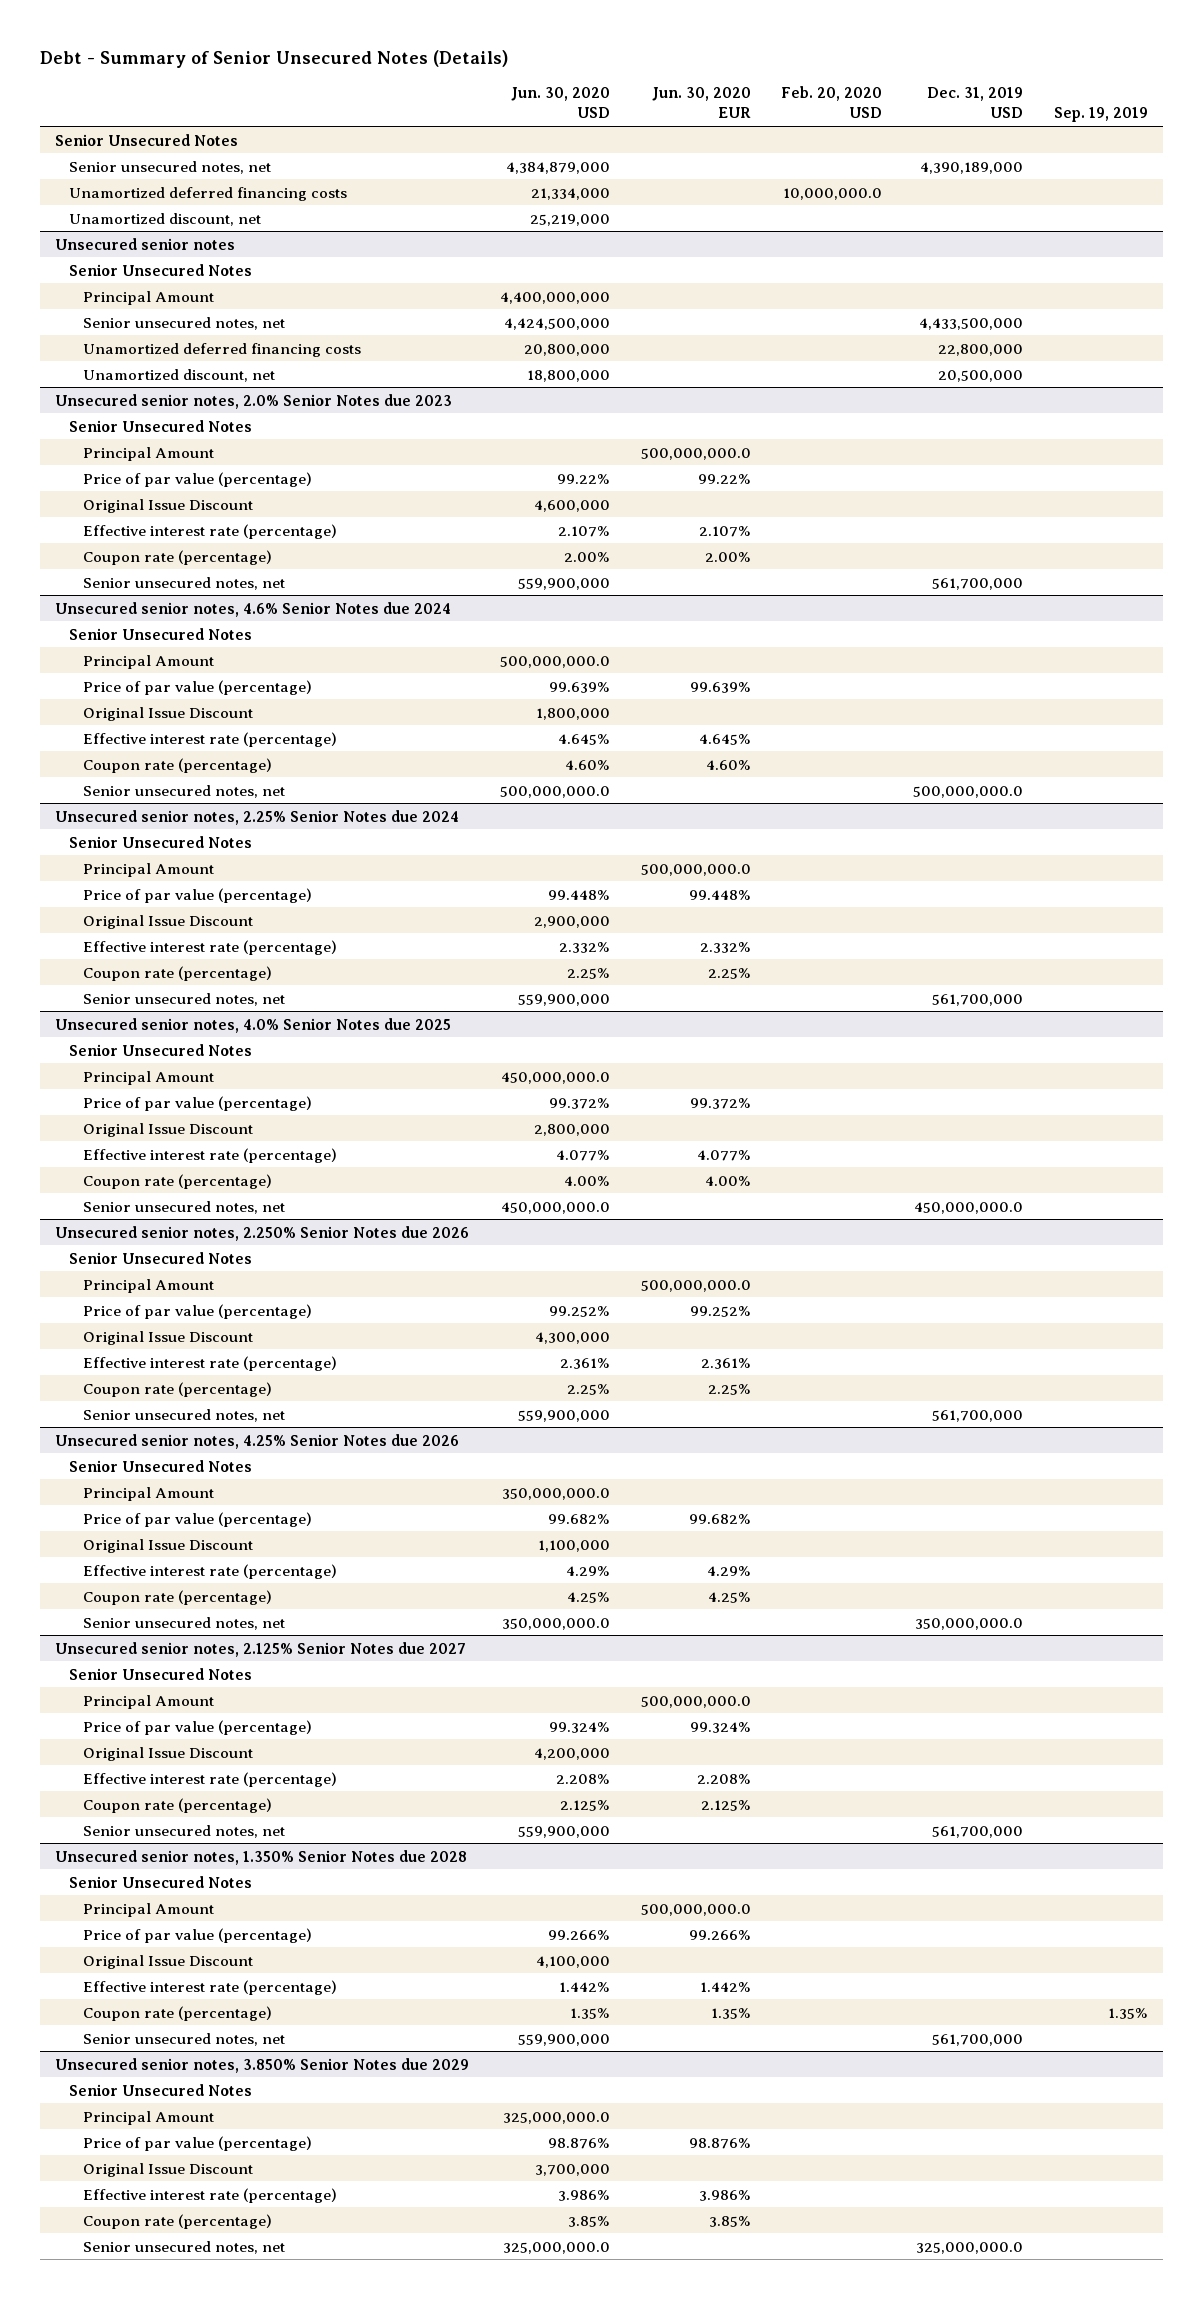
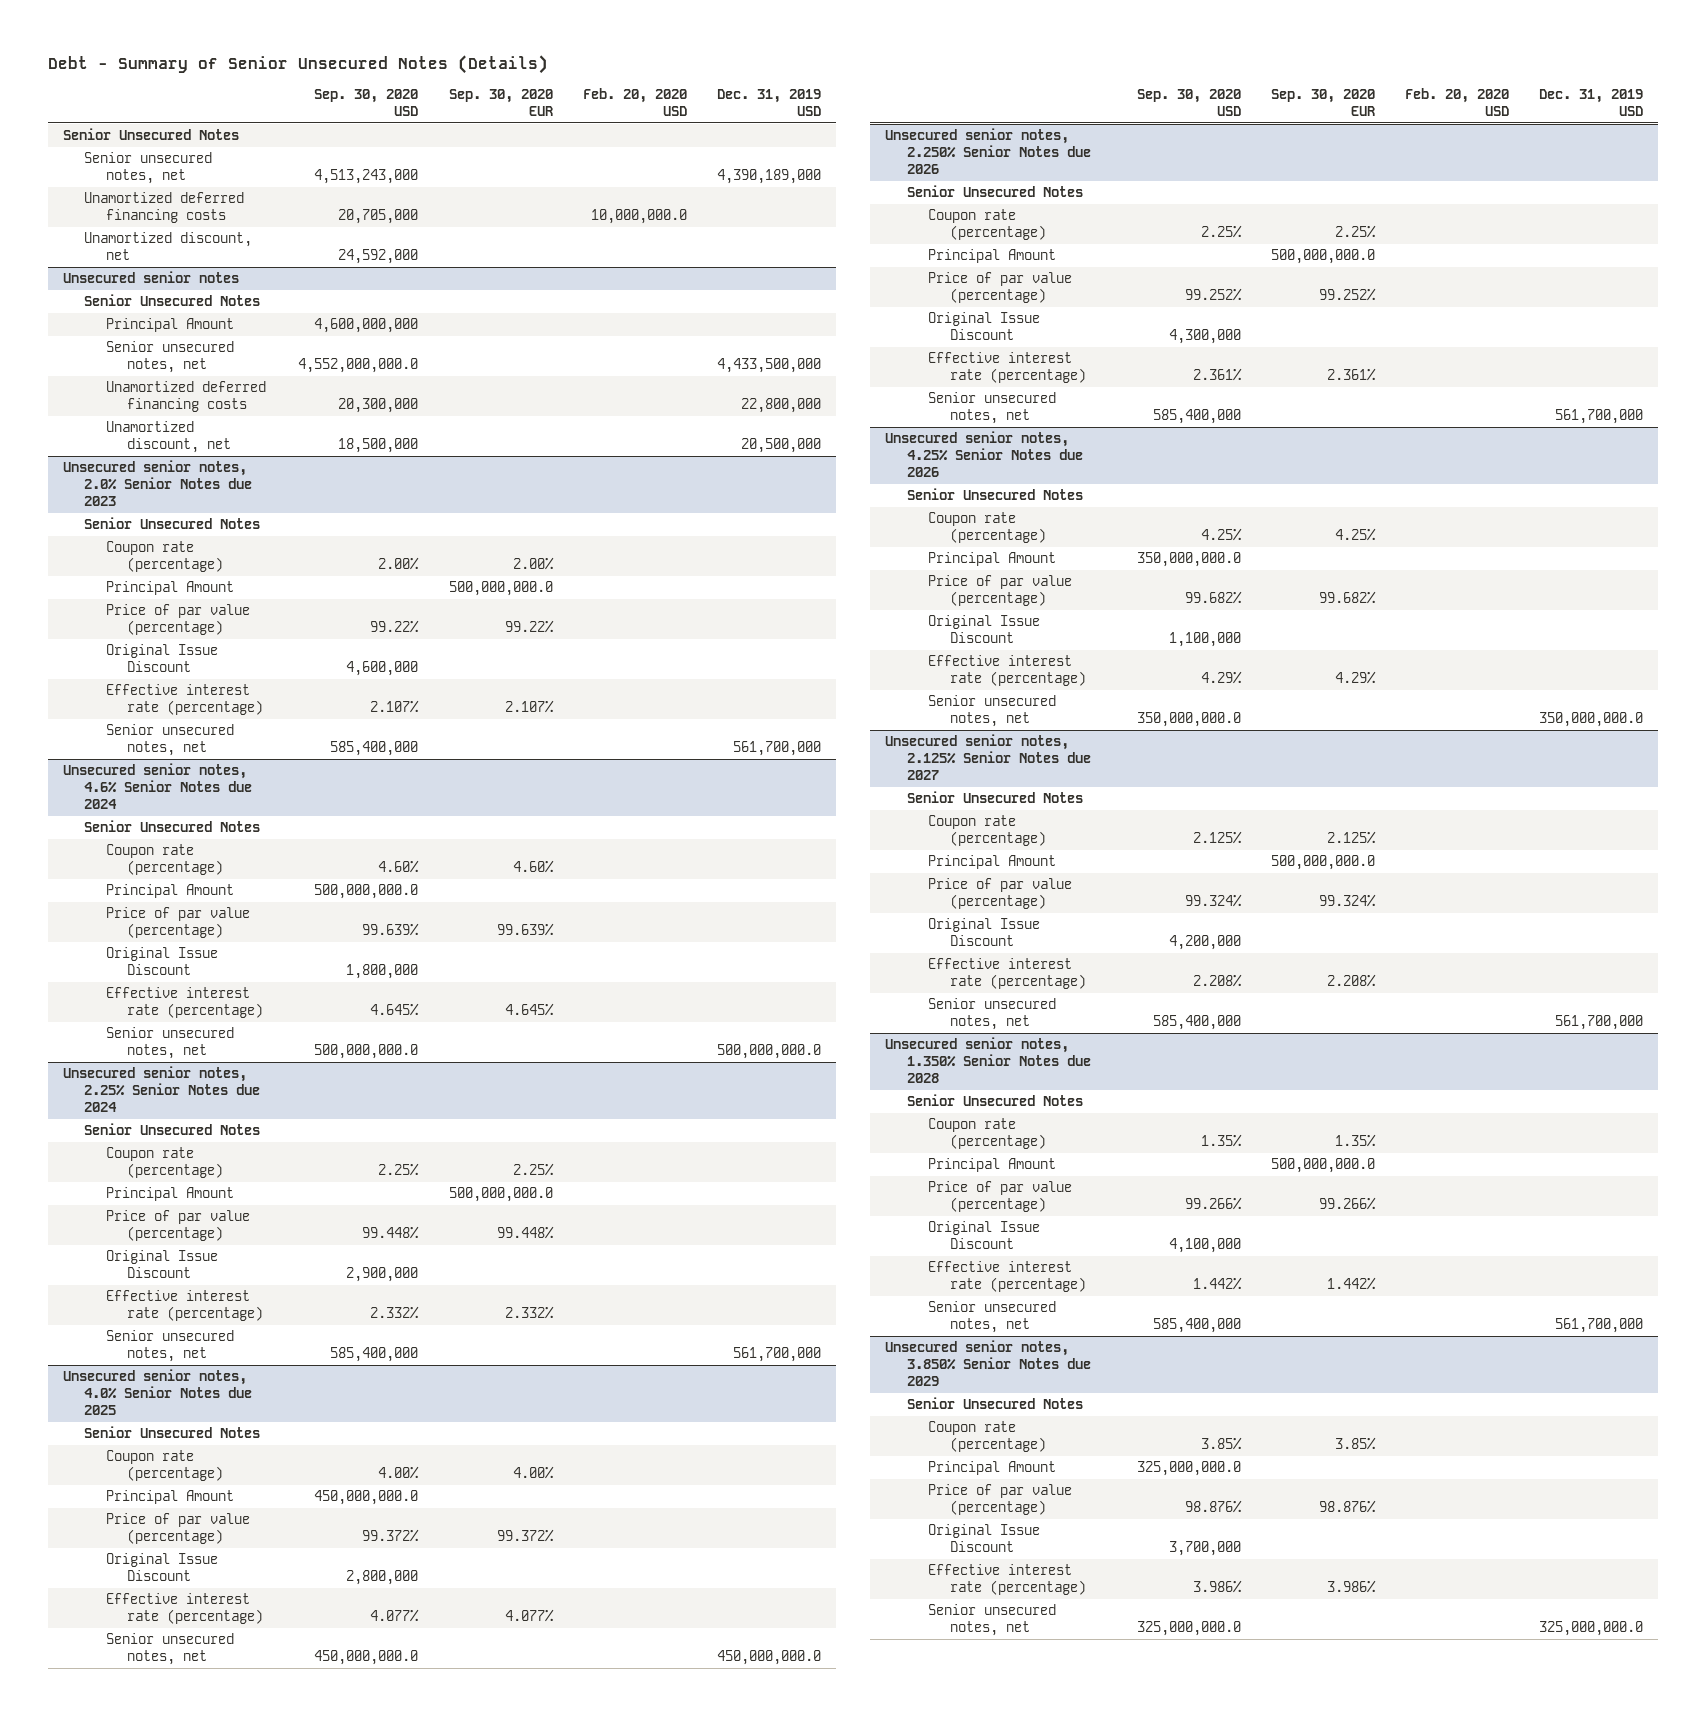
- | Jun. 30, 2020 USD | Jun. 30, 2020 EUR | Feb. 20, 2020 USD | Dec. 31, 2019 USD | Sep. 19, 2019
+ | Sep. 30, 2020 USD | Sep. 30, 2020 EUR | Feb. 20, 2020 USD | Dec. 31, 2019 USD
@ Unsecured senior notes, 2.0% Senior Notes due 2023
moved up: Coupon rate (percentage) | 2.00% | 2.00% | |
@ Unsecured senior notes, 4.6% Senior Notes due 2024
moved up: Coupon rate (percentage) | 4.60% | 4.60% | |
@ Unsecured senior notes, 2.25% Senior Notes due 2024
moved up: Coupon rate (percentage) | 2.25% | 2.25% | |
@ Unsecured senior notes, 4.0% Senior Notes due 2025
moved up: Coupon rate (percentage) | 4.00% | 4.00% | |
@ Unsecured senior notes, 2.250% Senior Notes due 2026
moved up: Coupon rate (percentage) | 2.25% | 2.25% | |
@ Unsecured senior notes, 4.25% Senior Notes due 2026
moved up: Coupon rate (percentage) | 4.25% | 4.25% | |
@ Unsecured senior notes, 2.125% Senior Notes due 2027
moved up: Coupon rate (percentage) | 2.125% | 2.125% | |
@ Unsecured senior notes, 1.350% Senior Notes due 2028
moved up: Coupon rate (percentage) | 1.35% | 1.35% | |
@ Unsecured senior notes, 3.850% Senior Notes due 2029
moved up: Coupon rate (percentage) | 3.85% | 3.85% | |

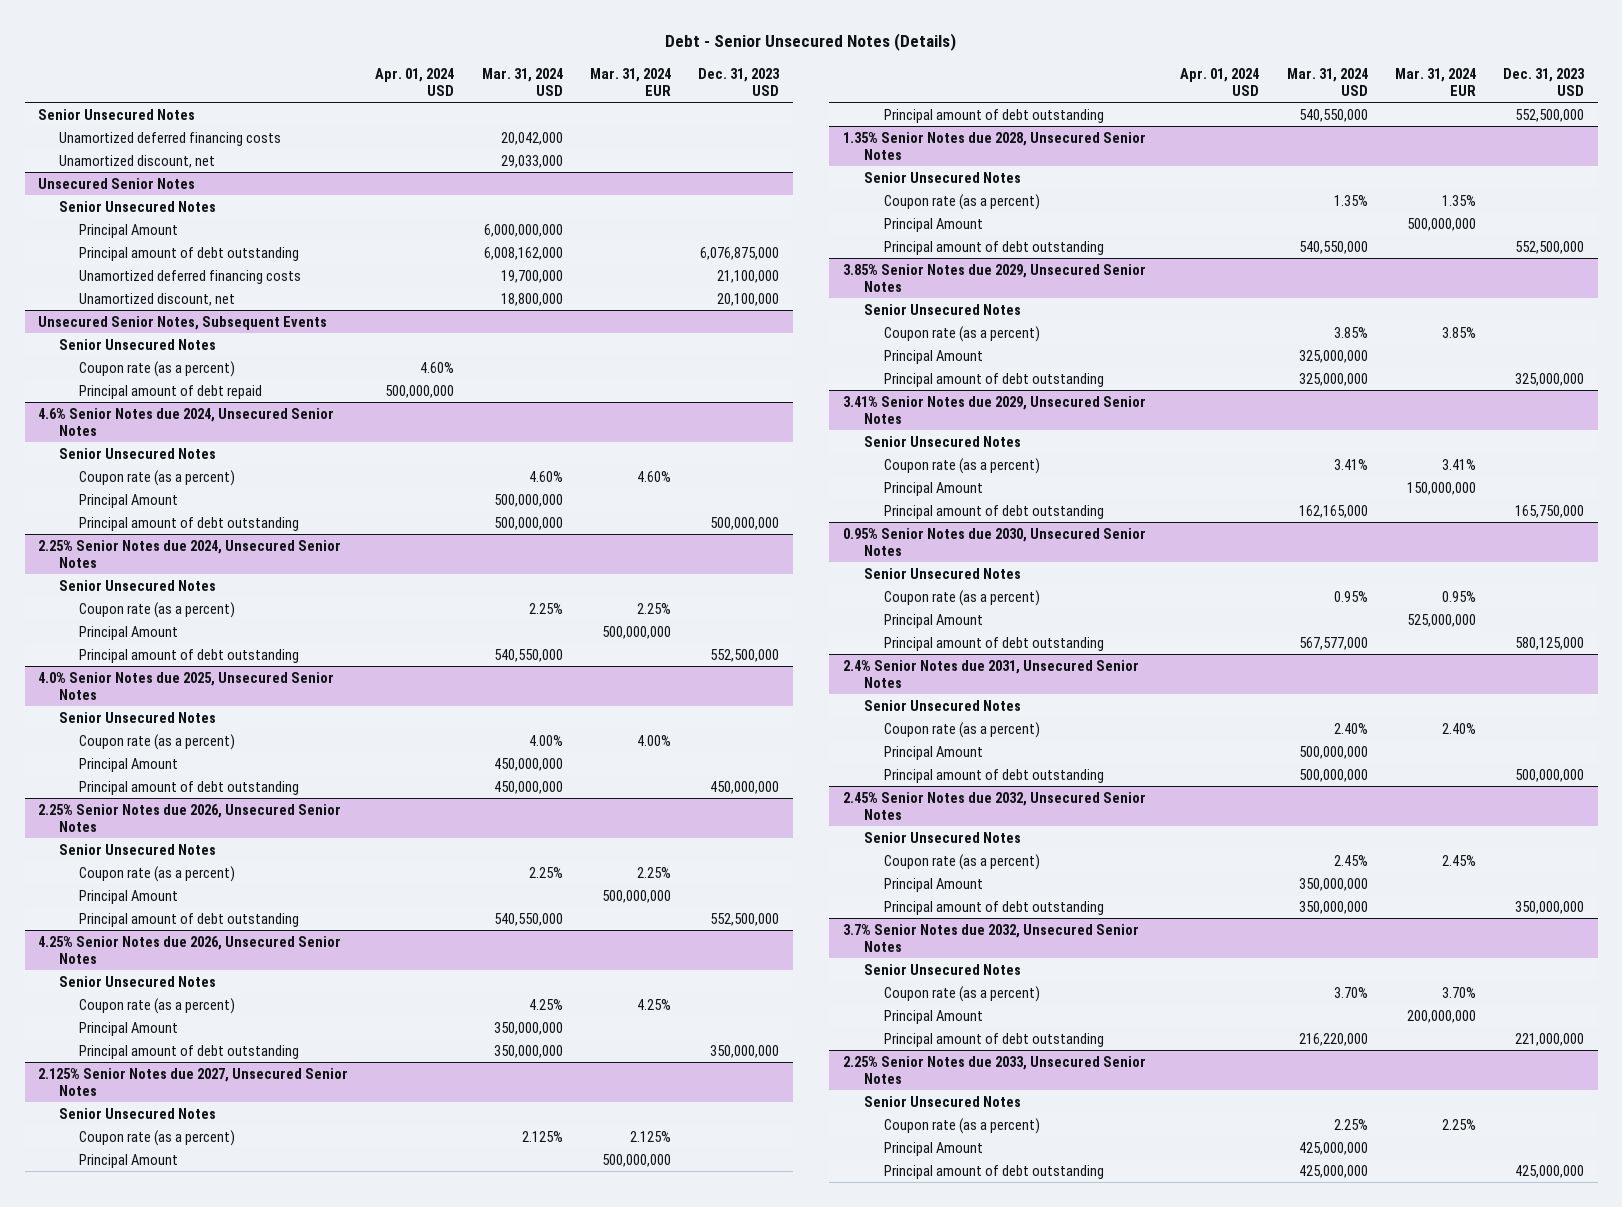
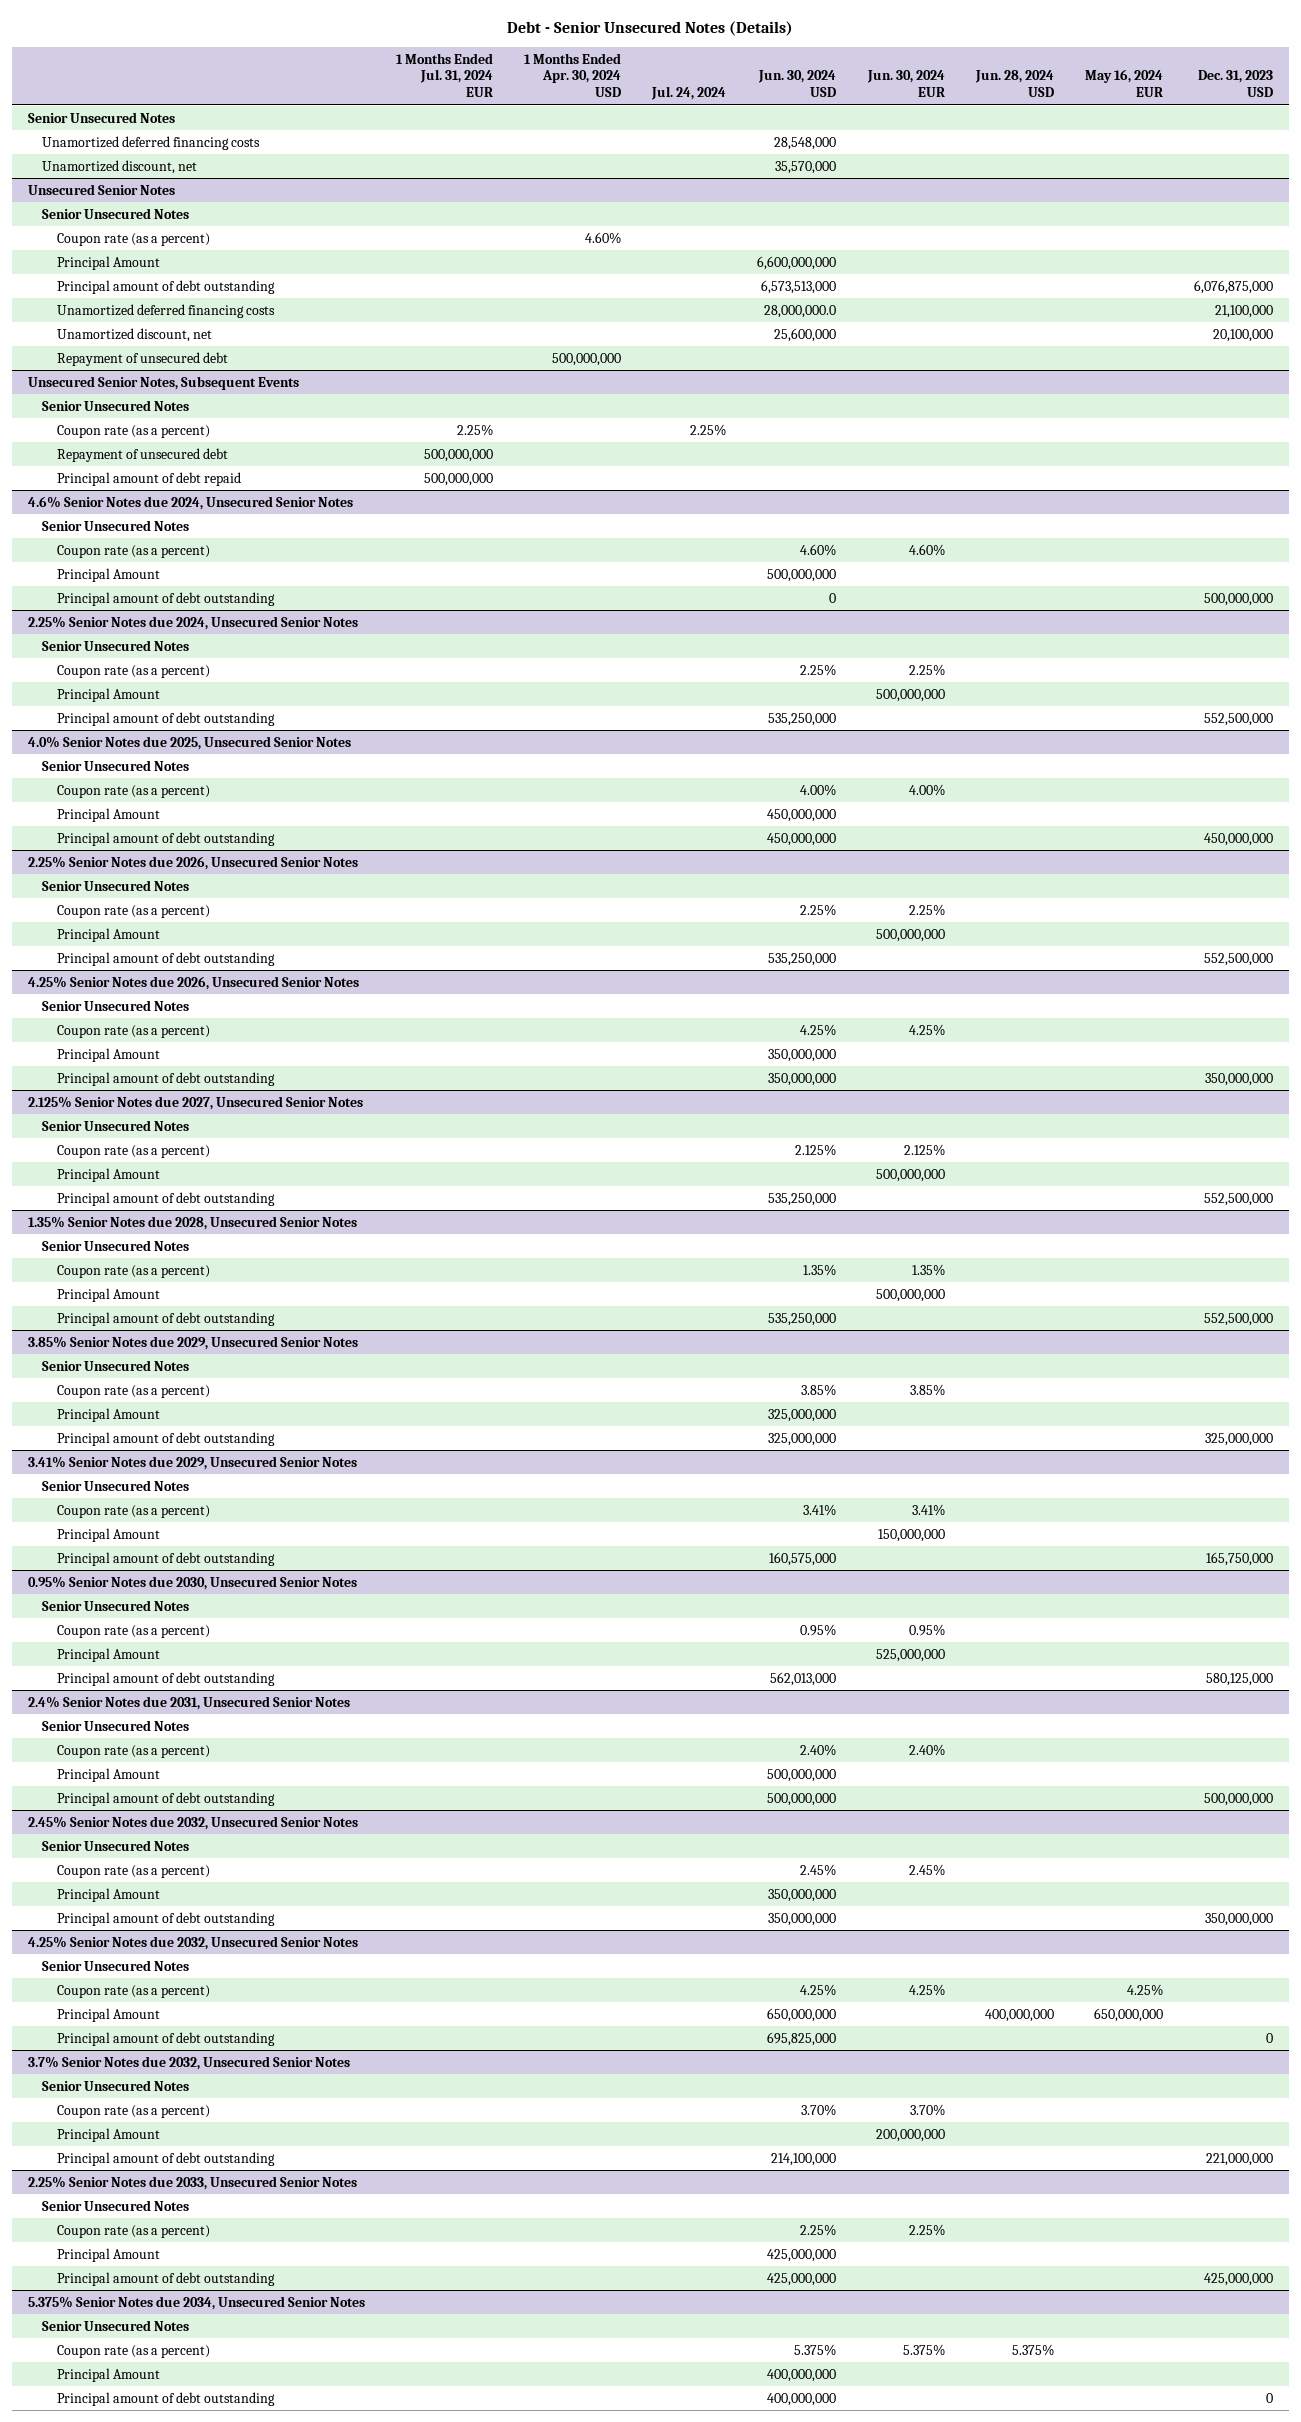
- | Apr. 01, 2024 USD | Mar. 31, 2024 USD | Mar. 31, 2024 EUR | Dec. 31, 2023 USD
+ | 1 Months Ended Jul. 31, 2024 EUR | 1 Months Ended Apr. 30, 2024 USD | Jul. 24, 2024 | Jun. 30, 2024 USD | Jun. 30, 2024 EUR | Jun. 28, 2024 USD | May 16, 2024 EUR | Dec. 31, 2023 USD
@ Unsecured Senior Notes
+ Coupon rate (as a percent) | | 4.60% | | | | | |
+ Repayment of unsecured debt | | 500,000,000 | | | | | |
@ Unsecured Senior Notes, Subsequent Events
+ Repayment of unsecured debt | 500,000,000 | | | | | | |
+ 4.25% Senior Notes due 2032, Unsecured Senior Notes
+ Senior Unsecured Notes
+ Coupon rate (as a percent) | | | | 4.25% | 4.25% | | 4.25% |
+ Principal Amount | | | | 650,000,000 | | 400,000,000 | 650,000,000 |
+ Principal amount of debt outstanding | | | | 695,825,000 | | | | 0
+ 5.375% Senior Notes due 2034, Unsecured Senior Notes
+ Senior Unsecured Notes
+ Coupon rate (as a percent) | | | | 5.375% | 5.375% | 5.375% | |
+ Principal Amount | | | | 400,000,000 | | | |
+ Principal amount of debt outstanding | | | | 400,000,000 | | | | 0

